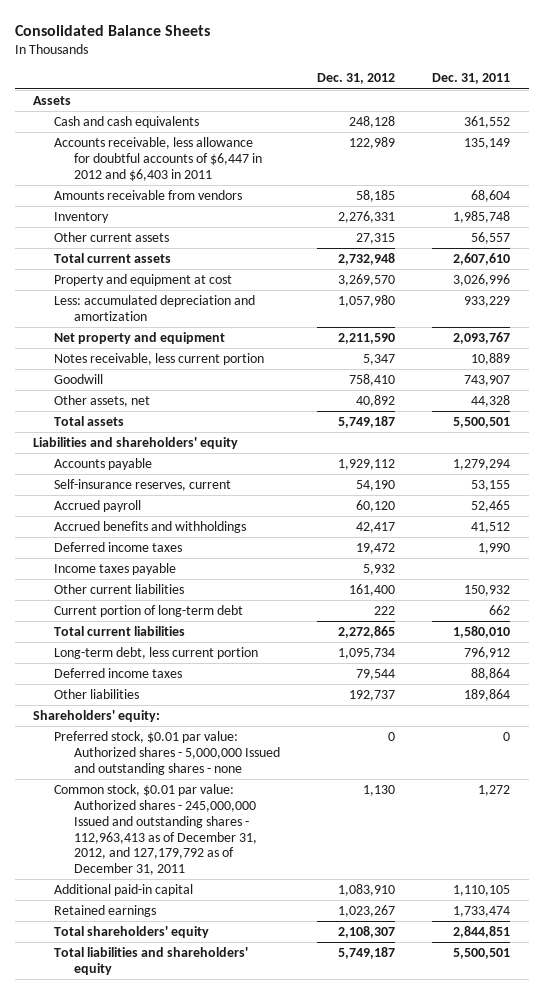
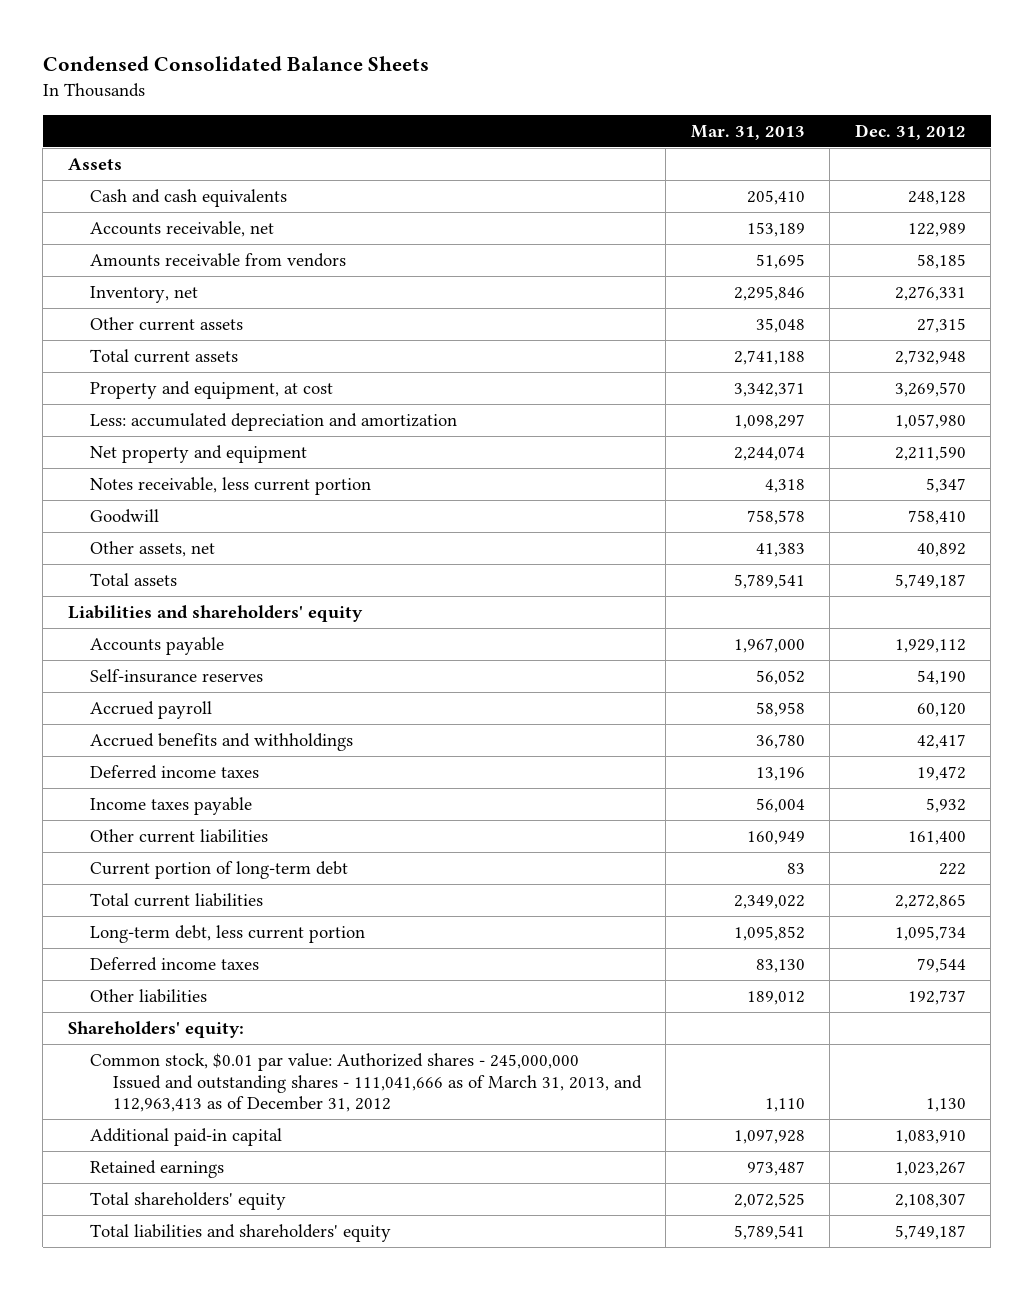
- Consolidated Balance Sheets
+ Condensed Consolidated Balance Sheets
- | Dec. 31, 2012 | Dec. 31, 2011
+ | Mar. 31, 2013 | Dec. 31, 2012
- Accounts receivable, less allowance for doubtful accounts of $6,447 in 2012 and $6,403 in 2011 | 122,989 | 135,149
+ Accounts receivable, net | 153,189 | 122,989
- Inventory | 2,276,331 | 1,985,748
+ Inventory, net | 2,295,846 | 2,276,331
- Property and equipment at cost | 3,269,570 | 3,026,996
+ Property and equipment, at cost | 3,342,371 | 3,269,570
- Self-insurance reserves, current | 54,190 | 53,155
+ Self-insurance reserves | 56,052 | 54,190
- Preferred stock, $0.01 par value: Authorized shares - 5,000,000 Issued and outstanding shares - none | 0 | 0
- Common stock, $0.01 par value: Authorized shares - 245,000,000 Issued and outstanding shares - 112,963,413 as of December 31, 2012, and 127,179,792 as of December 31, 2011 | 1,130 | 1,272
+ Common stock, $0.01 par value: Authorized shares - 245,000,000 Issued and outstanding shares - 111,041,666 as of March 31, 2013, and 112,963,413 as of December 31, 2012 | 1,110 | 1,130

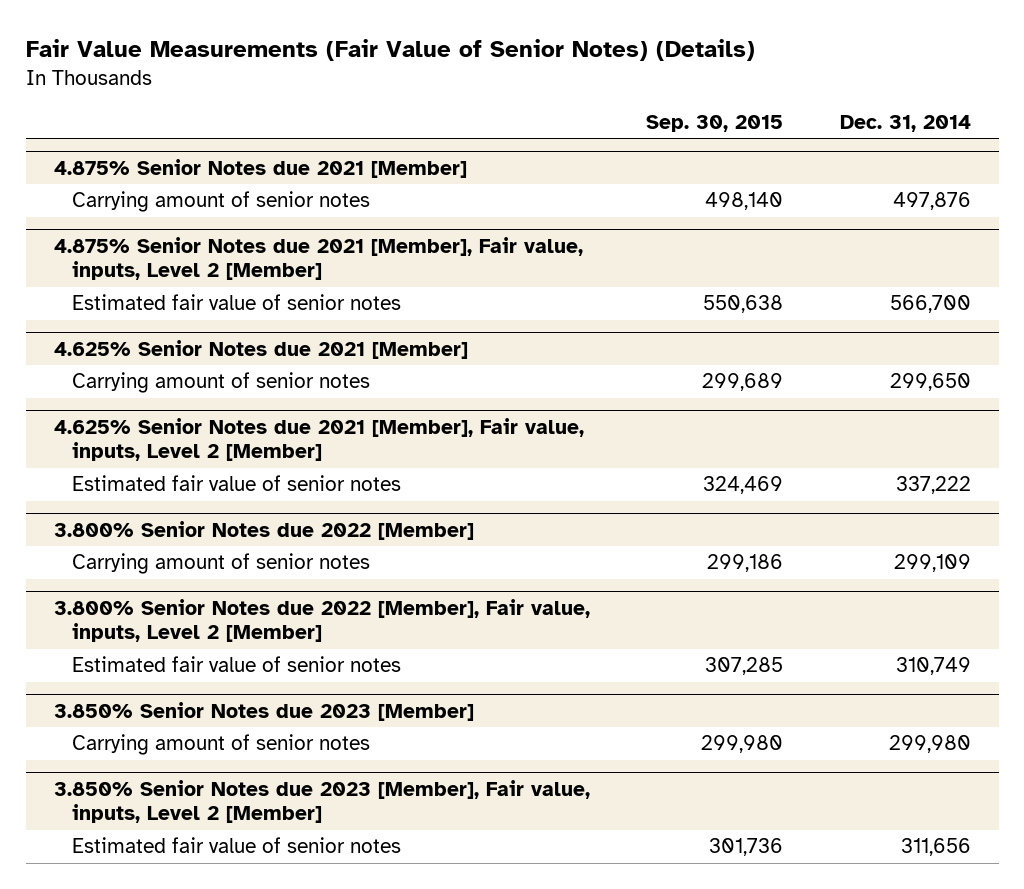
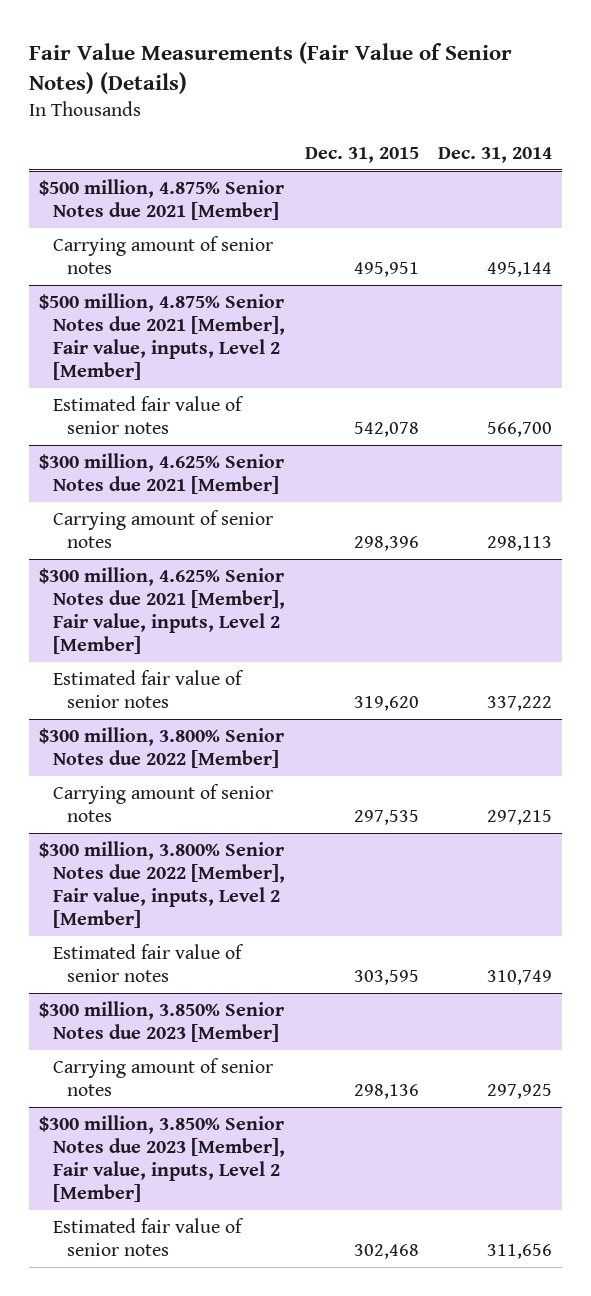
- | Sep. 30, 2015 | Dec. 31, 2014
+ | Dec. 31, 2015 | Dec. 31, 2014
- 4.875% Senior Notes due 2021 [Member]
- Carrying amount of senior notes | 498,140 | 497,876
- 4.875% Senior Notes due 2021 [Member], Fair value, inputs, Level 2 [Member]
+ $500 million, 4.875% Senior Notes due 2021 [Member]
+ Carrying amount of senior notes | 495,951 | 495,144
+ $500 million, 4.875% Senior Notes due 2021 [Member], Fair value, inputs, Level 2 [Member]
- 4.625% Senior Notes due 2021 [Member]
- Carrying amount of senior notes | 299,689 | 299,650
- 4.625% Senior Notes due 2021 [Member], Fair value, inputs, Level 2 [Member]
+ $300 million, 4.625% Senior Notes due 2021 [Member]
+ Carrying amount of senior notes | 298,396 | 298,113
+ $300 million, 4.625% Senior Notes due 2021 [Member], Fair value, inputs, Level 2 [Member]
- 3.800% Senior Notes due 2022 [Member]
- Carrying amount of senior notes | 299,186 | 299,109
- 3.800% Senior Notes due 2022 [Member], Fair value, inputs, Level 2 [Member]
+ $300 million, 3.800% Senior Notes due 2022 [Member]
+ Carrying amount of senior notes | 297,535 | 297,215
+ $300 million, 3.800% Senior Notes due 2022 [Member], Fair value, inputs, Level 2 [Member]
- 3.850% Senior Notes due 2023 [Member]
- Carrying amount of senior notes | 299,980 | 299,980
- 3.850% Senior Notes due 2023 [Member], Fair value, inputs, Level 2 [Member]
+ $300 million, 3.850% Senior Notes due 2023 [Member]
+ Carrying amount of senior notes | 298,136 | 297,925
+ $300 million, 3.850% Senior Notes due 2023 [Member], Fair value, inputs, Level 2 [Member]

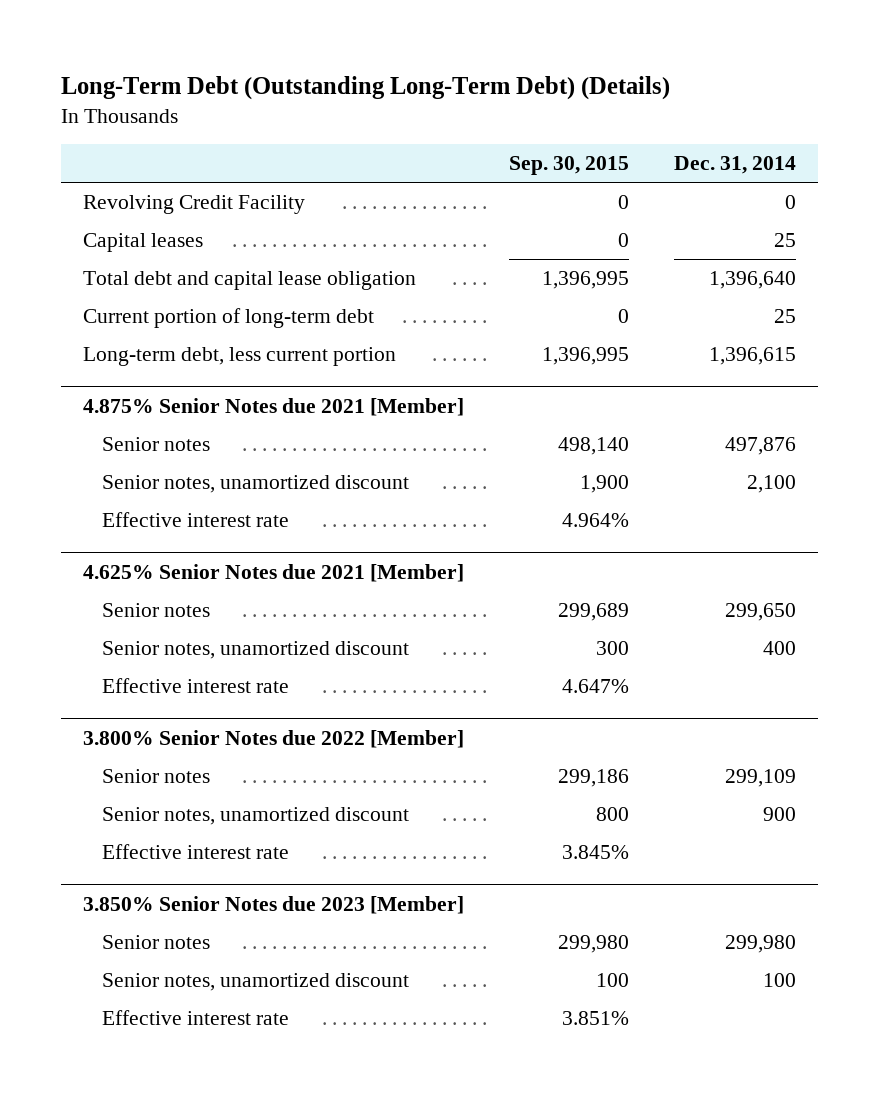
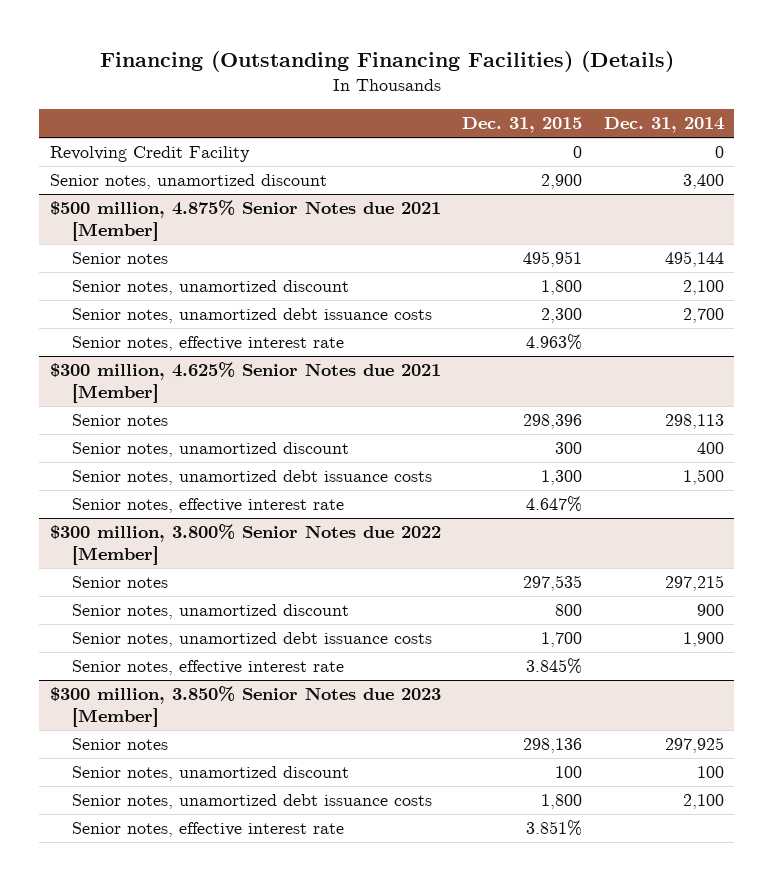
- Long-Term Debt (Outstanding Long-Term Debt) (Details)
+ Financing (Outstanding Financing Facilities) (Details)
- | Sep. 30, 2015 | Dec. 31, 2014
+ | Dec. 31, 2015 | Dec. 31, 2014
- Capital leases | 0 | 25
- Total debt and capital lease obligation | 1,396,995 | 1,396,640
- Current portion of long-term debt | 0 | 25
- Long-term debt, less current portion | 1,396,995 | 1,396,615
- 4.875% Senior Notes due 2021 [Member]
- Senior notes | 498,140 | 497,876
+ Senior notes, unamortized discount | 2,900 | 3,400
+ $500 million, 4.875% Senior Notes due 2021 [Member]
+ Senior notes | 495,951 | 495,144
- Effective interest rate | 4.964% |
- 4.625% Senior Notes due 2021 [Member]
- Senior notes | 299,689 | 299,650
+ Senior notes, unamortized debt issuance costs | 2,300 | 2,700
+ Senior notes, effective interest rate | 4.963% |
+ $300 million, 4.625% Senior Notes due 2021 [Member]
+ Senior notes | 298,396 | 298,113
- Effective interest rate | 4.647% |
- 3.800% Senior Notes due 2022 [Member]
- Senior notes | 299,186 | 299,109
+ Senior notes, unamortized debt issuance costs | 1,300 | 1,500
+ Senior notes, effective interest rate | 4.647% |
+ $300 million, 3.800% Senior Notes due 2022 [Member]
+ Senior notes | 297,535 | 297,215
- Effective interest rate | 3.845% |
- 3.850% Senior Notes due 2023 [Member]
- Senior notes | 299,980 | 299,980
+ Senior notes, unamortized debt issuance costs | 1,700 | 1,900
+ Senior notes, effective interest rate | 3.845% |
+ $300 million, 3.850% Senior Notes due 2023 [Member]
+ Senior notes | 298,136 | 297,925
- Effective interest rate | 3.851% |
+ Senior notes, unamortized debt issuance costs | 1,800 | 2,100
+ Senior notes, effective interest rate | 3.851% |

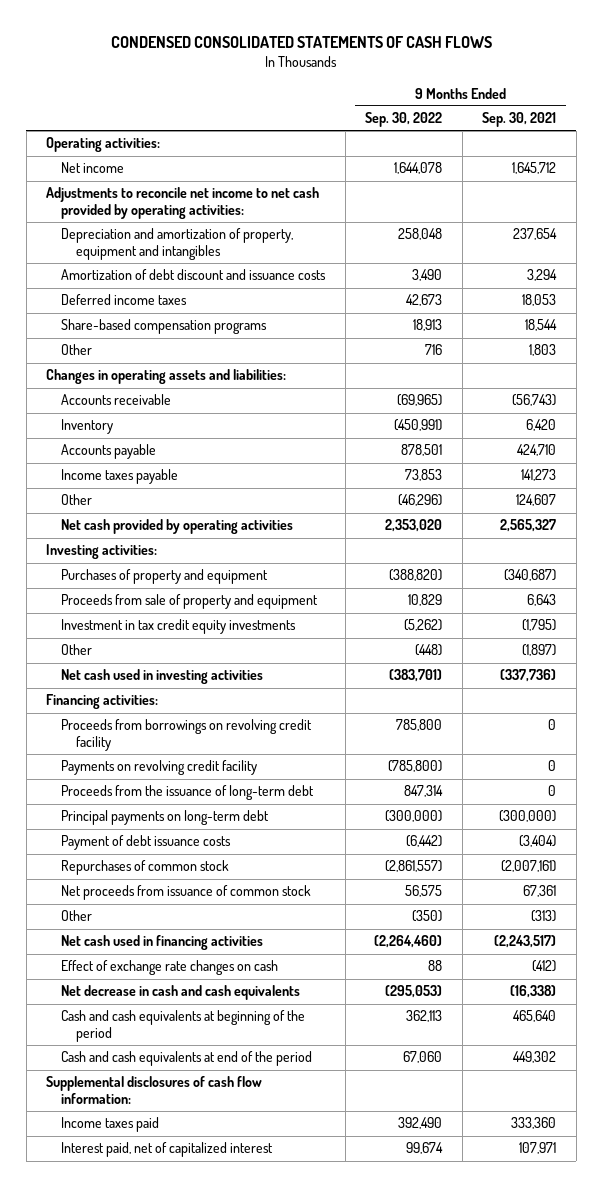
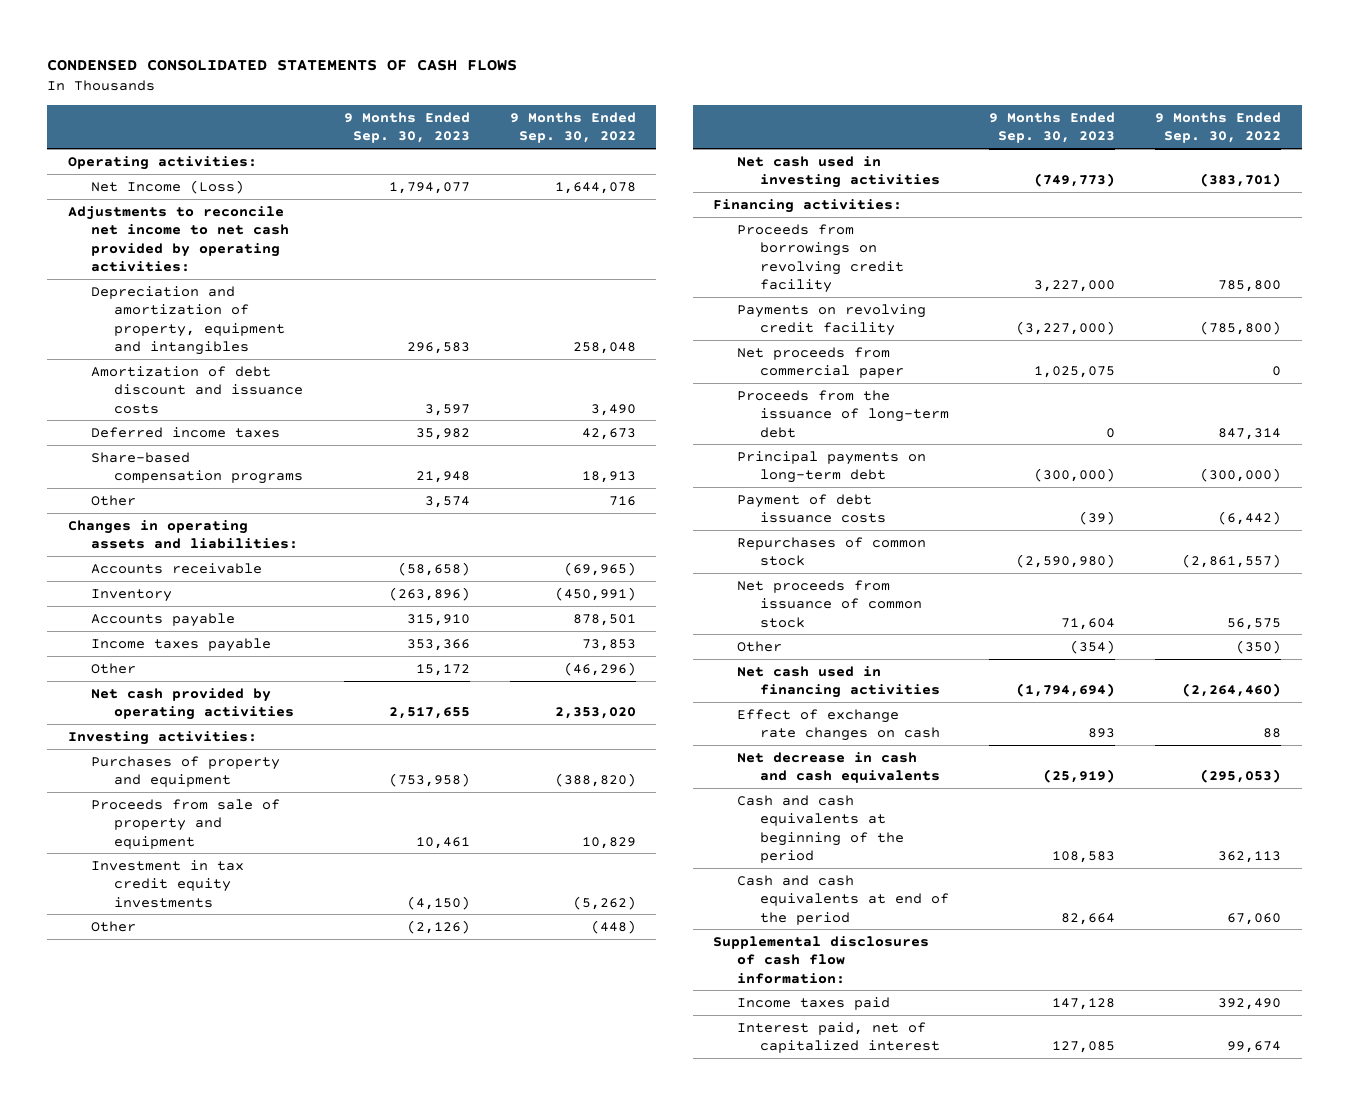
- | 9 Months Ended Sep. 30, 2022 | 9 Months Ended Sep. 30, 2021
+ | 9 Months Ended Sep. 30, 2023 | 9 Months Ended Sep. 30, 2022
- Net income | 1,644,078 | 1,645,712
+ Net Income (Loss) | 1,794,077 | 1,644,078
+ Net proceeds from commercial paper | 1,025,075 | 0

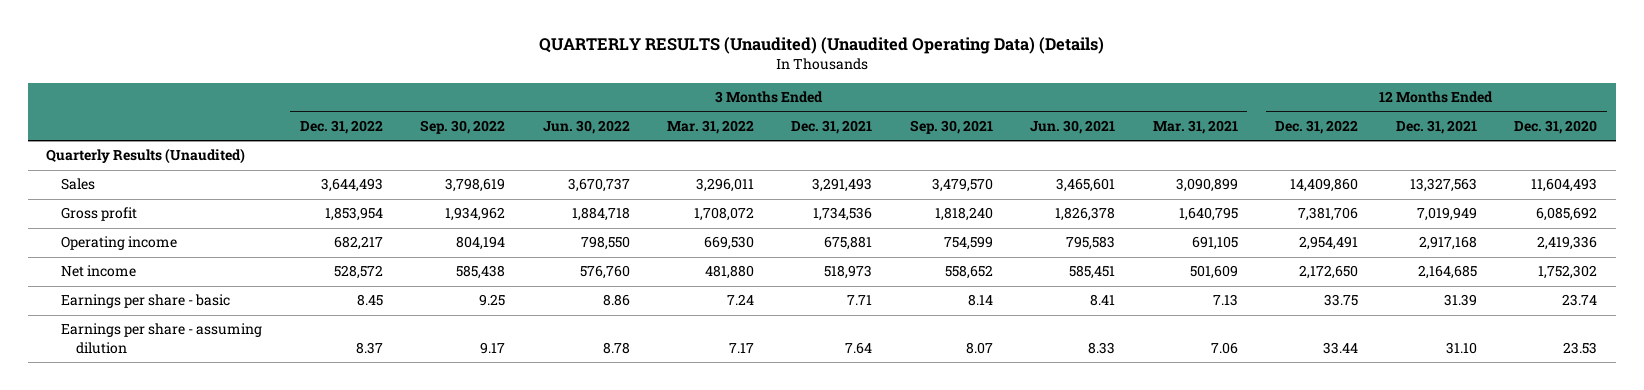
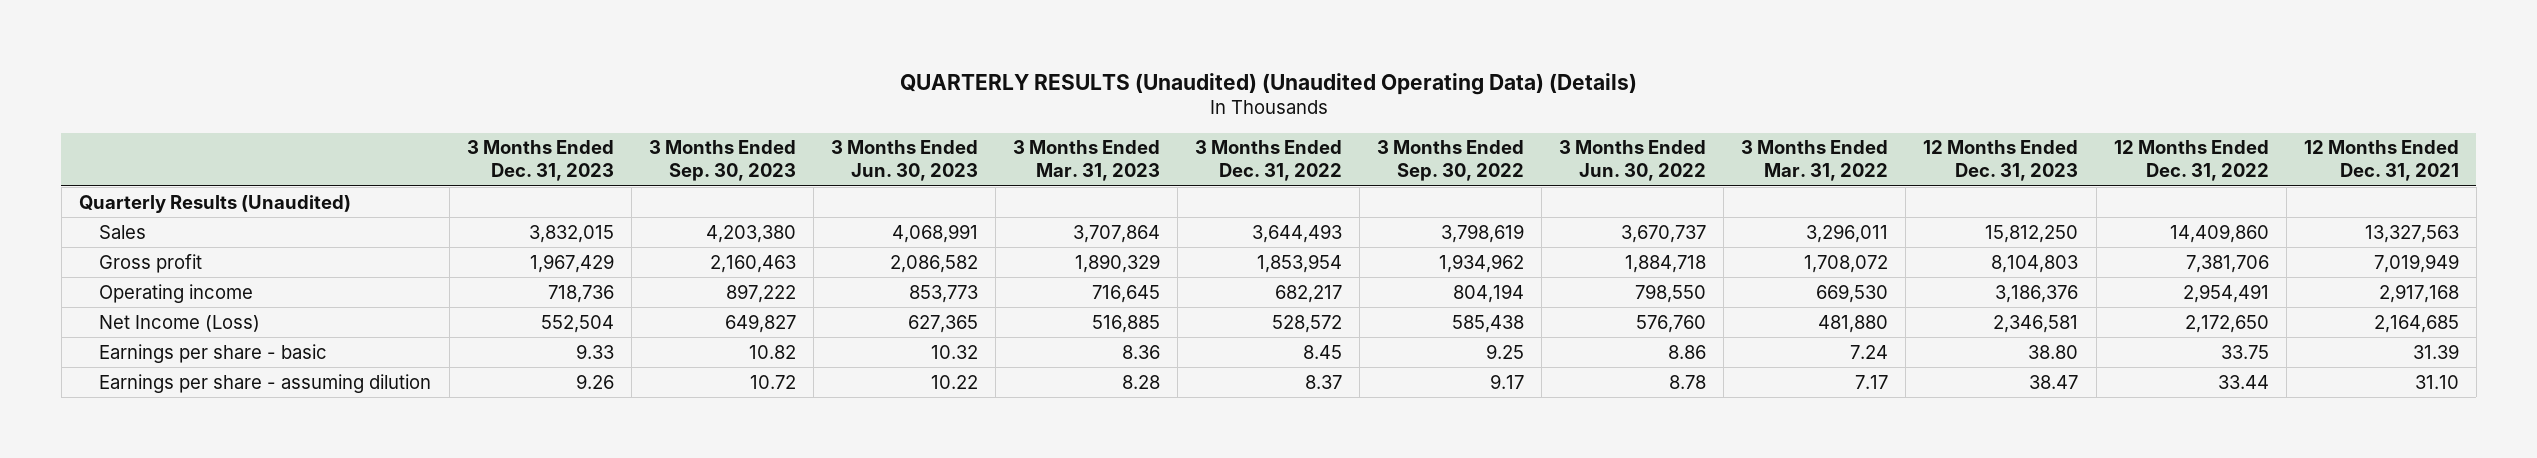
- | 3 Months Ended Dec. 31, 2022 | 3 Months Ended Sep. 30, 2022 | 3 Months Ended Jun. 30, 2022 | 3 Months Ended Mar. 31, 2022 | 3 Months Ended Dec. 31, 2021 | 3 Months Ended Sep. 30, 2021 | 3 Months Ended Jun. 30, 2021 | 3 Months Ended Mar. 31, 2021 | 12 Months Ended Dec. 31, 2022 | 12 Months Ended Dec. 31, 2021 | 12 Months Ended Dec. 31, 2020
+ | 3 Months Ended Dec. 31, 2023 | 3 Months Ended Sep. 30, 2023 | 3 Months Ended Jun. 30, 2023 | 3 Months Ended Mar. 31, 2023 | 3 Months Ended Dec. 31, 2022 | 3 Months Ended Sep. 30, 2022 | 3 Months Ended Jun. 30, 2022 | 3 Months Ended Mar. 31, 2022 | 12 Months Ended Dec. 31, 2023 | 12 Months Ended Dec. 31, 2022 | 12 Months Ended Dec. 31, 2021
- Net income | 528,572 | 585,438 | 576,760 | 481,880 | 518,973 | 558,652 | 585,451 | 501,609 | 2,172,650 | 2,164,685 | 1,752,302
+ Net Income (Loss) | 552,504 | 649,827 | 627,365 | 516,885 | 528,572 | 585,438 | 576,760 | 481,880 | 2,346,581 | 2,172,650 | 2,164,685

